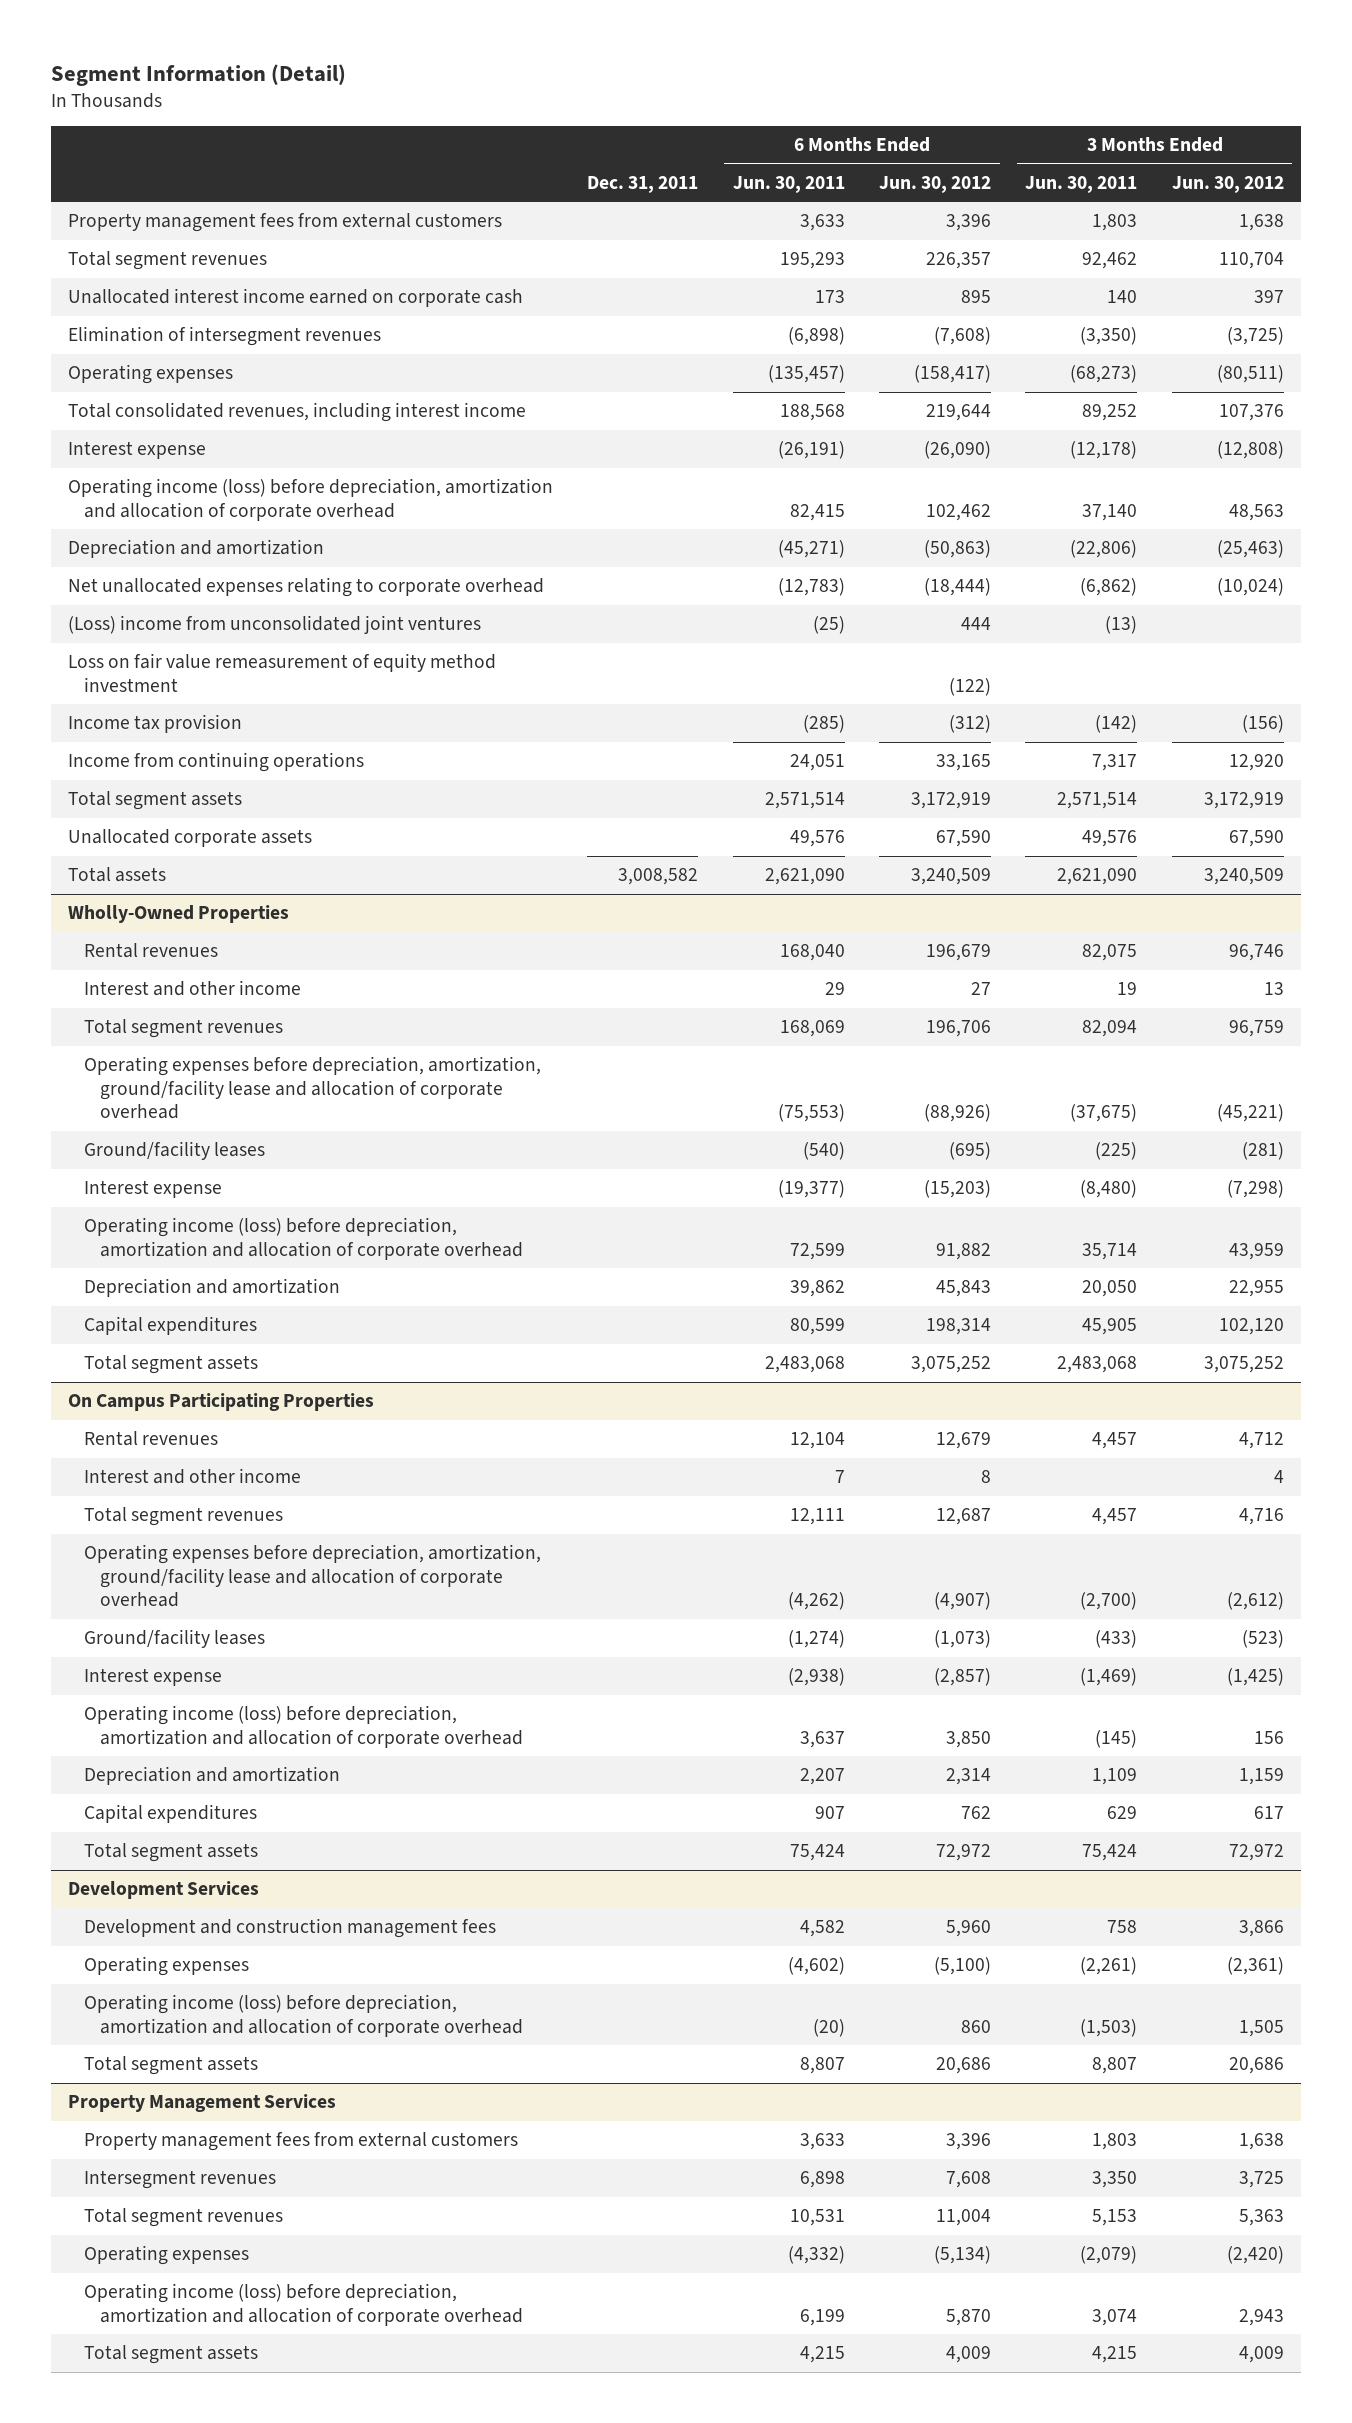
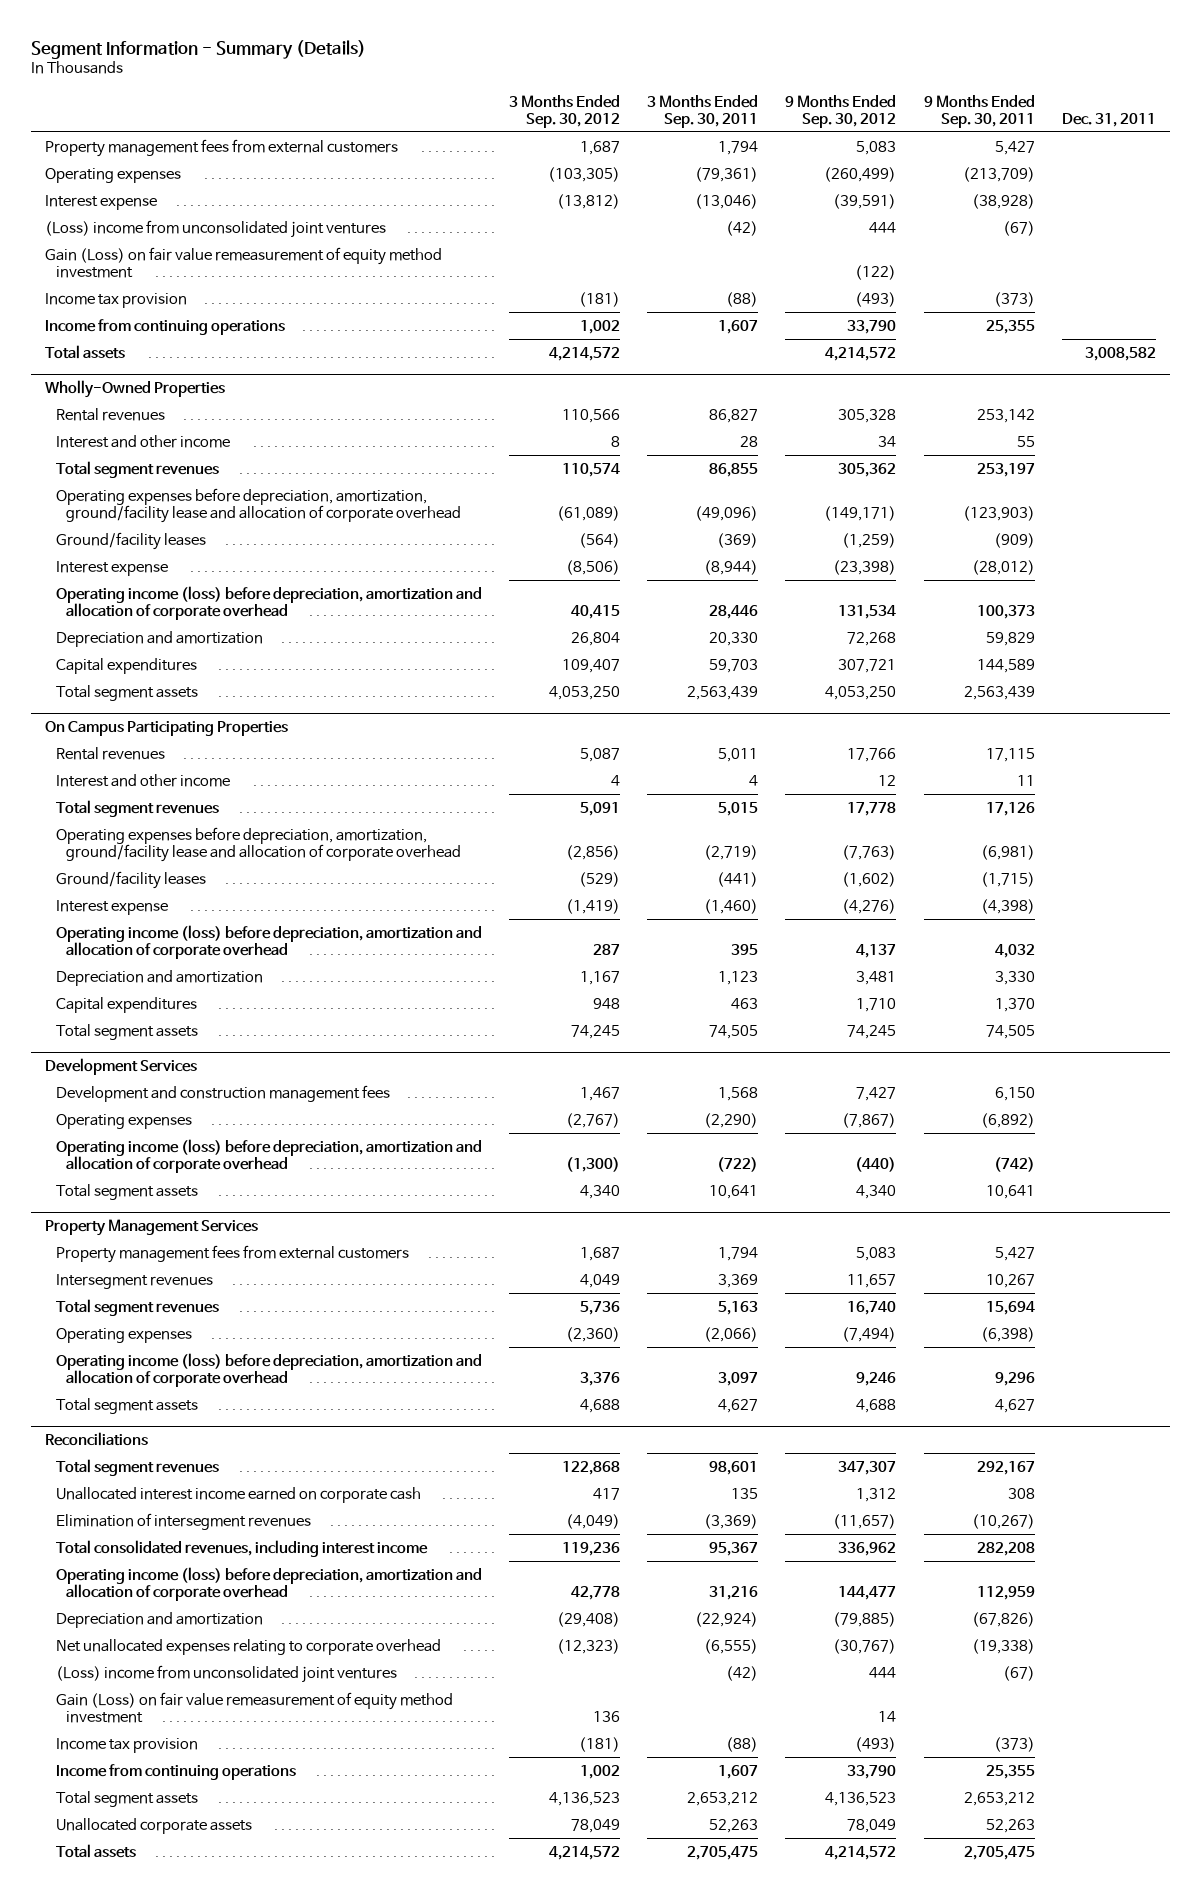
- Segment Information (Detail)
+ Segment Information - Summary (Details)
- | Dec. 31, 2011 | 6 Months Ended Jun. 30, 2011 | 6 Months Ended Jun. 30, 2012 | 3 Months Ended Jun. 30, 2011 | 3 Months Ended Jun. 30, 2012
+ | 3 Months Ended Sep. 30, 2012 | 3 Months Ended Sep. 30, 2011 | 9 Months Ended Sep. 30, 2012 | 9 Months Ended Sep. 30, 2011 | Dec. 31, 2011
- Total segment revenues | | 195,293 | 226,357 | 92,462 | 110,704
- Unallocated interest income earned on corporate cash | | 173 | 895 | 140 | 397
- Elimination of intersegment revenues | | (6,898) | (7,608) | (3,350) | (3,725)
- Total consolidated revenues, including interest income | | 188,568 | 219,644 | 89,252 | 107,376
- Operating income (loss) before depreciation, amortization and allocation of corporate overhead | | 82,415 | 102,462 | 37,140 | 48,563
- Depreciation and amortization | | (45,271) | (50,863) | (22,806) | (25,463)
- Net unallocated expenses relating to corporate overhead | | (12,783) | (18,444) | (6,862) | (10,024)
- Loss on fair value remeasurement of equity method investment | | | (122) | |
+ Gain (Loss) on fair value remeasurement of equity method investment | | | (122) | |
- Total segment assets | | 2,571,514 | 3,172,919 | 2,571,514 | 3,172,919
- Unallocated corporate assets | | 49,576 | 67,590 | 49,576 | 67,590
+ Reconciliations
+ Total segment revenues | 122,868 | 98,601 | 347,307 | 292,167 |
+ Unallocated interest income earned on corporate cash | 417 | 135 | 1,312 | 308 |
+ Elimination of intersegment revenues | (4,049) | (3,369) | (11,657) | (10,267) |
+ Total consolidated revenues, including interest income | 119,236 | 95,367 | 336,962 | 282,208 |
+ Operating income (loss) before depreciation, amortization and allocation of corporate overhead | 42,778 | 31,216 | 144,477 | 112,959 |
+ Depreciation and amortization | (29,408) | (22,924) | (79,885) | (67,826) |
+ Net unallocated expenses relating to corporate overhead | (12,323) | (6,555) | (30,767) | (19,338) |
+ (Loss) income from unconsolidated joint ventures | | (42) | 444 | (67) |
+ Gain (Loss) on fair value remeasurement of equity method investment | 136 | | 14 | |
+ Income tax provision | (181) | (88) | (493) | (373) |
+ Income from continuing operations | 1,002 | 1,607 | 33,790 | 25,355 |
+ Total segment assets | 4,136,523 | 2,653,212 | 4,136,523 | 2,653,212 |
+ Unallocated corporate assets | 78,049 | 52,263 | 78,049 | 52,263 |
+ Total assets | 4,214,572 | 2,705,475 | 4,214,572 | 2,705,475 |

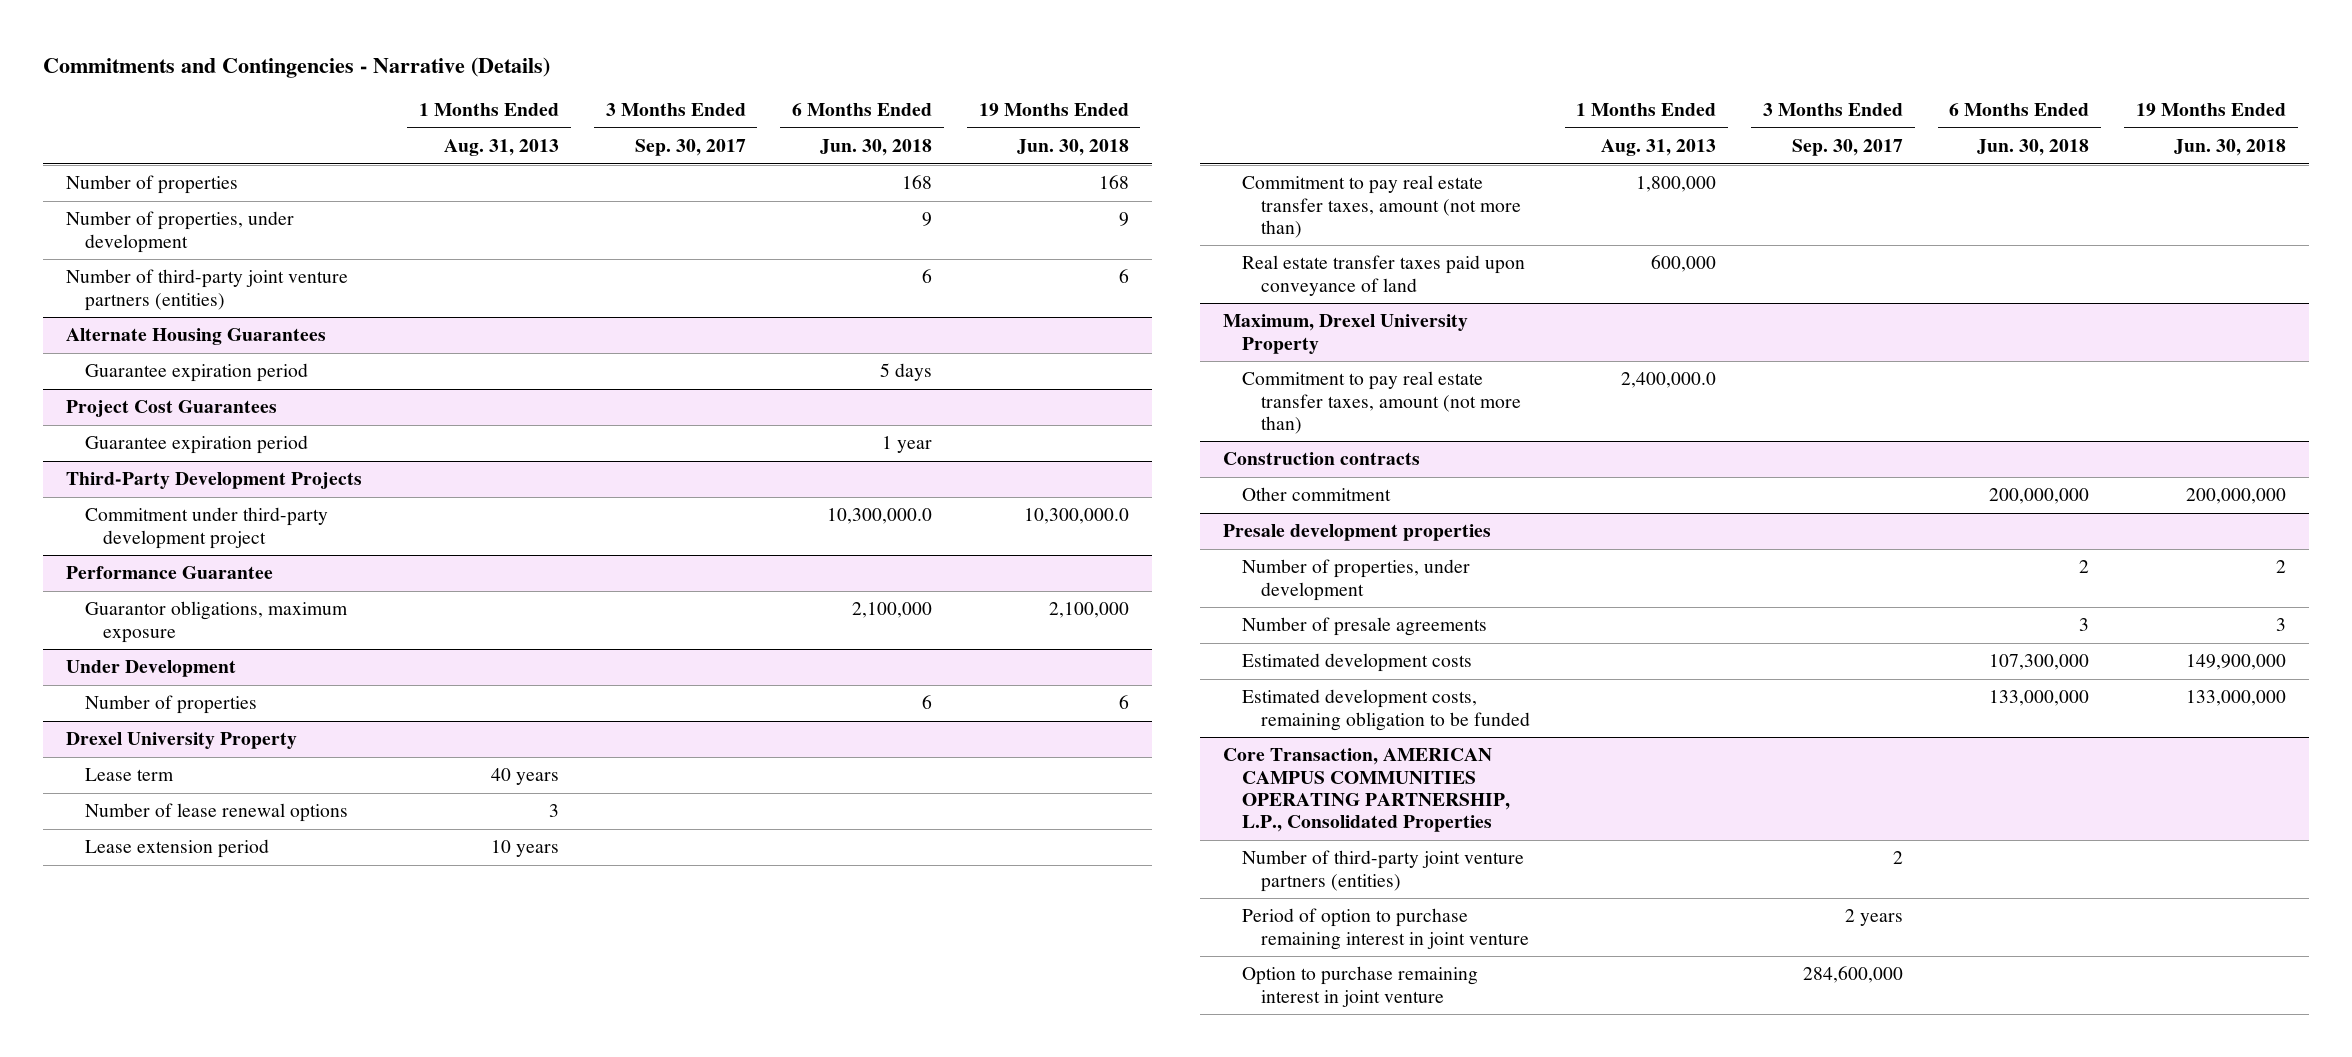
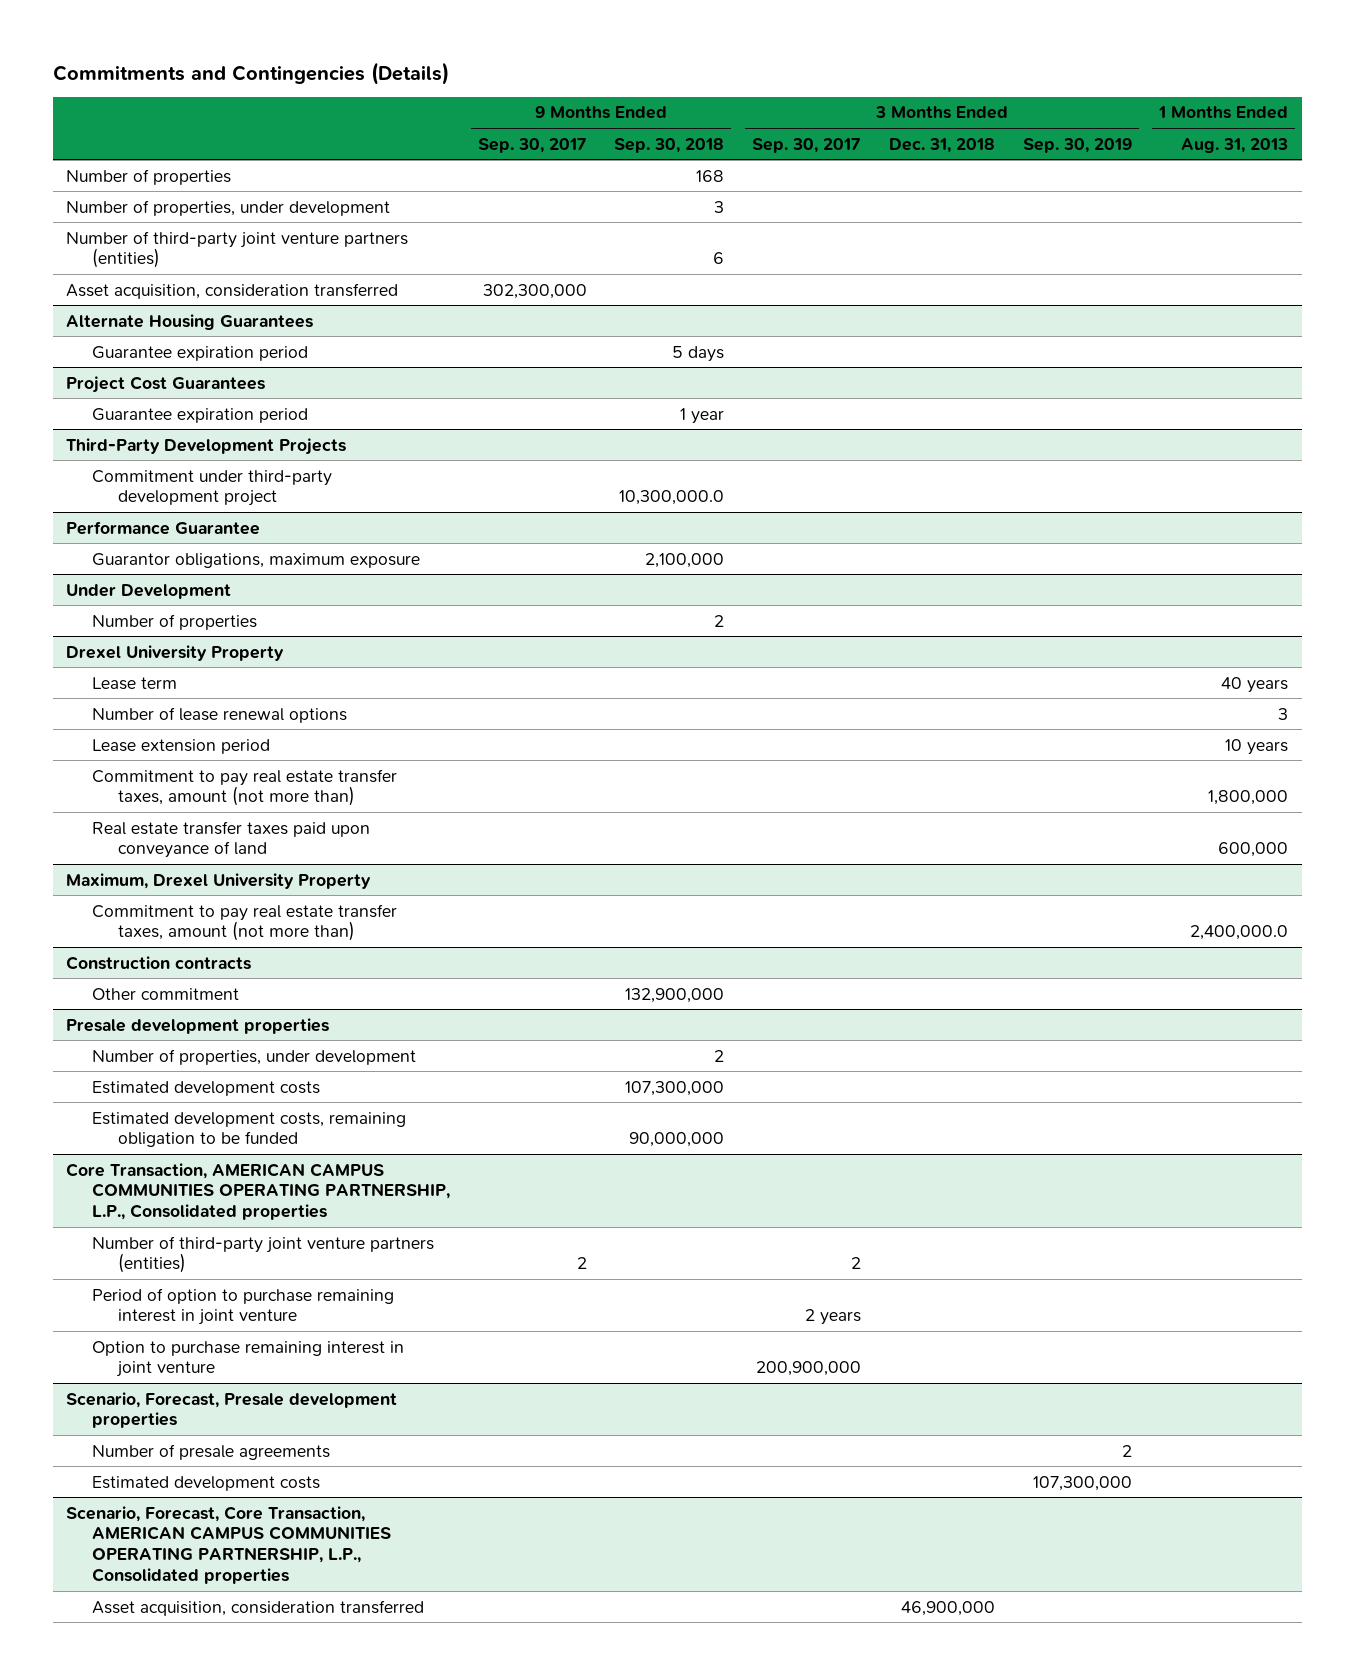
- Commitments and Contingencies - Narrative (Details)
+ Commitments and Contingencies (Details)
- | 1 Months Ended Aug. 31, 2013 | 3 Months Ended Sep. 30, 2017 | 6 Months Ended Jun. 30, 2018 | 19 Months Ended Jun. 30, 2018
+ | 9 Months Ended Sep. 30, 2017 | 9 Months Ended Sep. 30, 2018 | 3 Months Ended Sep. 30, 2017 | 3 Months Ended Dec. 31, 2018 | 3 Months Ended Sep. 30, 2019 | 1 Months Ended Aug. 31, 2013
+ Asset acquisition, consideration transferred | 302,300,000 | | | | |
@ Presale development properties
- Number of presale agreements | | | 3 | 3
- Core Transaction, AMERICAN CAMPUS COMMUNITIES OPERATING PARTNERSHIP, L.P., Consolidated Properties
+ Core Transaction, AMERICAN CAMPUS COMMUNITIES OPERATING PARTNERSHIP, L.P., Consolidated properties
- Option to purchase remaining interest in joint venture | | 284,600,000 | |
+ Option to purchase remaining interest in joint venture | | | 200,900,000 | | |
+ Scenario, Forecast, Presale development properties
+ Number of presale agreements | | | | | 2 |
+ Estimated development costs | | | | | 107,300,000 |
+ Scenario, Forecast, Core Transaction, AMERICAN CAMPUS COMMUNITIES OPERATING PARTNERSHIP, L.P., Consolidated properties
+ Asset acquisition, consideration transferred | | | | 46,900,000 | |

